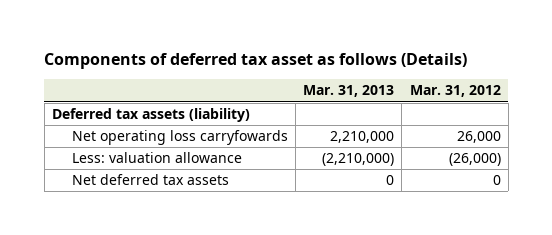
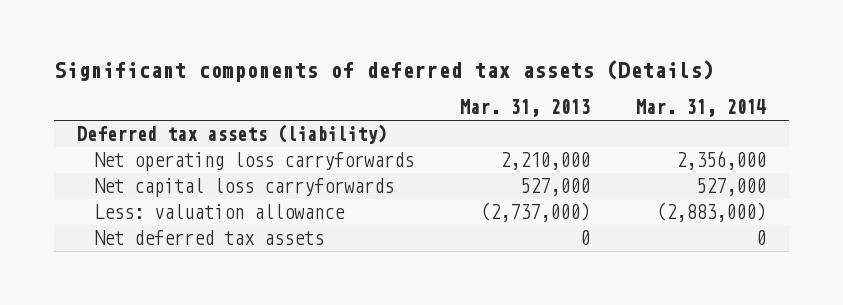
- Components of deferred tax asset as follows (Details)
+ Significant components of deferred tax assets (Details)
- | Mar. 31, 2013 | Mar. 31, 2012
+ | Mar. 31, 2013 | Mar. 31, 2014
- Net operating loss carryfowards | 2,210,000 | 26,000
- Less: valuation allowance | (2,210,000) | (26,000)
+ Net operating loss carryforwards | 2,210,000 | 2,356,000
+ Net capital loss carryforwards | 527,000 | 527,000
+ Less: valuation allowance | (2,737,000) | (2,883,000)

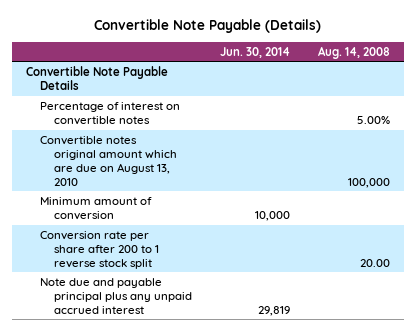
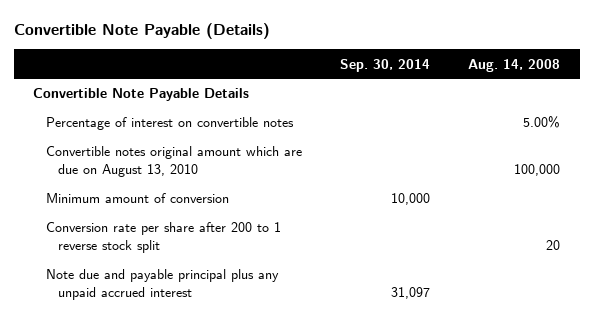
- | Jun. 30, 2014 | Aug. 14, 2008
+ | Sep. 30, 2014 | Aug. 14, 2008
- Conversion rate per share after 200 to 1 reverse stock split | | 20.00
+ Conversion rate per share after 200 to 1 reverse stock split | | 20

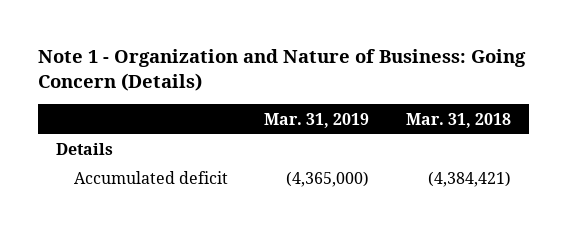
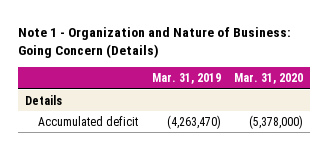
- | Mar. 31, 2019 | Mar. 31, 2018
+ | Mar. 31, 2019 | Mar. 31, 2020
- Accumulated deficit | (4,365,000) | (4,384,421)
+ Accumulated deficit | (4,263,470) | (5,378,000)

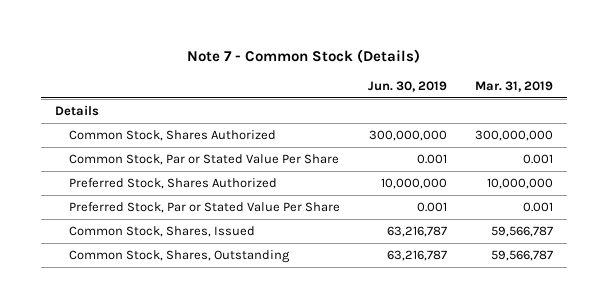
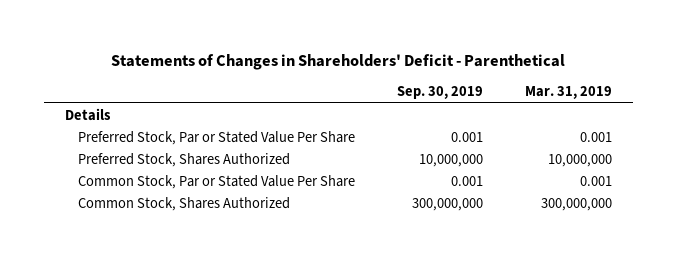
- Note 7 - Common Stock (Details)
+ Statements of Changes in Shareholders' Deficit - Parenthetical
- | Jun. 30, 2019 | Mar. 31, 2019
+ | Sep. 30, 2019 | Mar. 31, 2019
- Common Stock, Shares, Issued | 63,216,787 | 59,566,787
- Common Stock, Shares, Outstanding | 63,216,787 | 59,566,787
moved down: Preferred Stock, Shares Authorized | 10,000,000 | 10,000,000
moved down: Common Stock, Par or Stated Value Per Share | 0.001 | 0.001
moved down: Common Stock, Shares Authorized | 300,000,000 | 300,000,000

